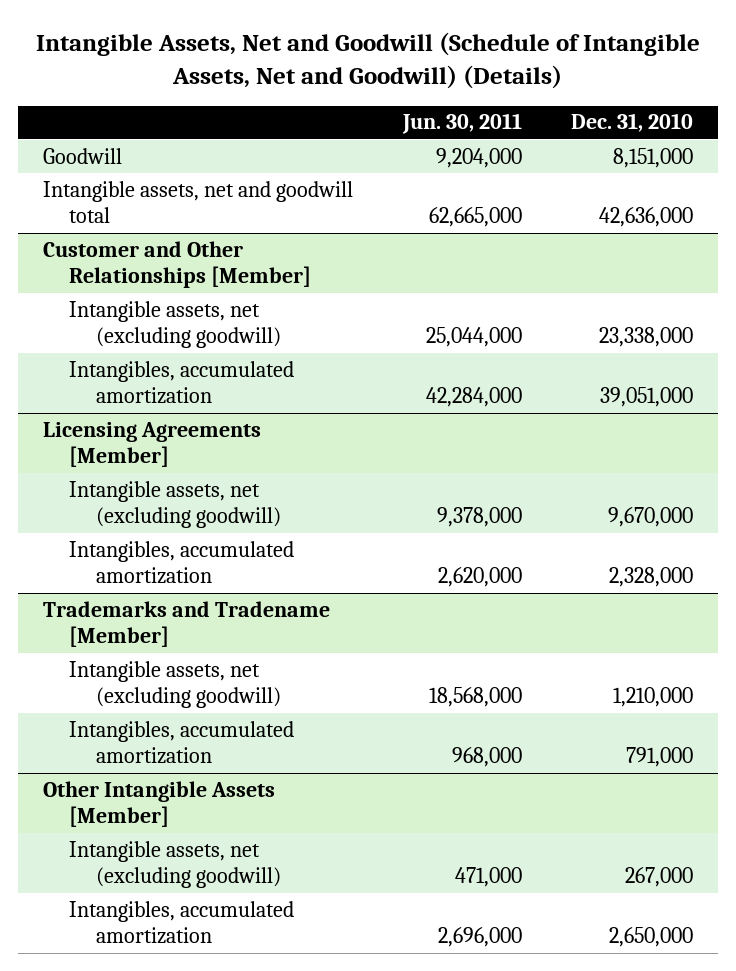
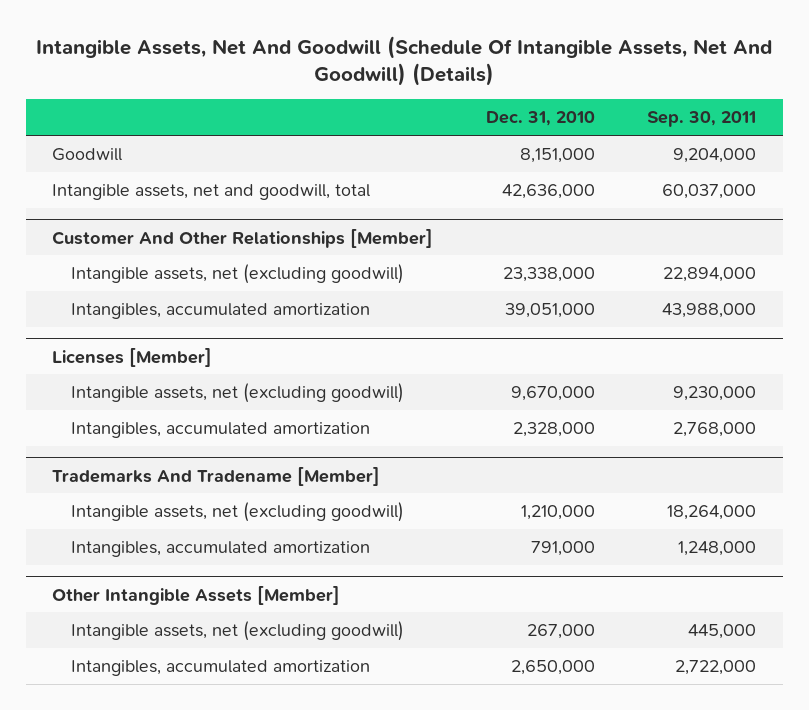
- Intangible Assets, Net and Goodwill (Schedule of Intangible Assets, Net and Goodwill) (Details)
+ Intangible Assets, Net And Goodwill (Schedule Of Intangible Assets, Net And Goodwill) (Details)
- | Jun. 30, 2011 | Dec. 31, 2010
+ | Dec. 31, 2010 | Sep. 30, 2011
- Intangible assets, net and goodwill total | 62,665,000 | 42,636,000
- Customer and Other Relationships [Member]
+ Intangible assets, net and goodwill, total | 42,636,000 | 60,037,000
+ Customer And Other Relationships [Member]
- Licensing Agreements [Member]
+ Licenses [Member]
- Trademarks and Tradename [Member]
+ Trademarks And Tradename [Member]

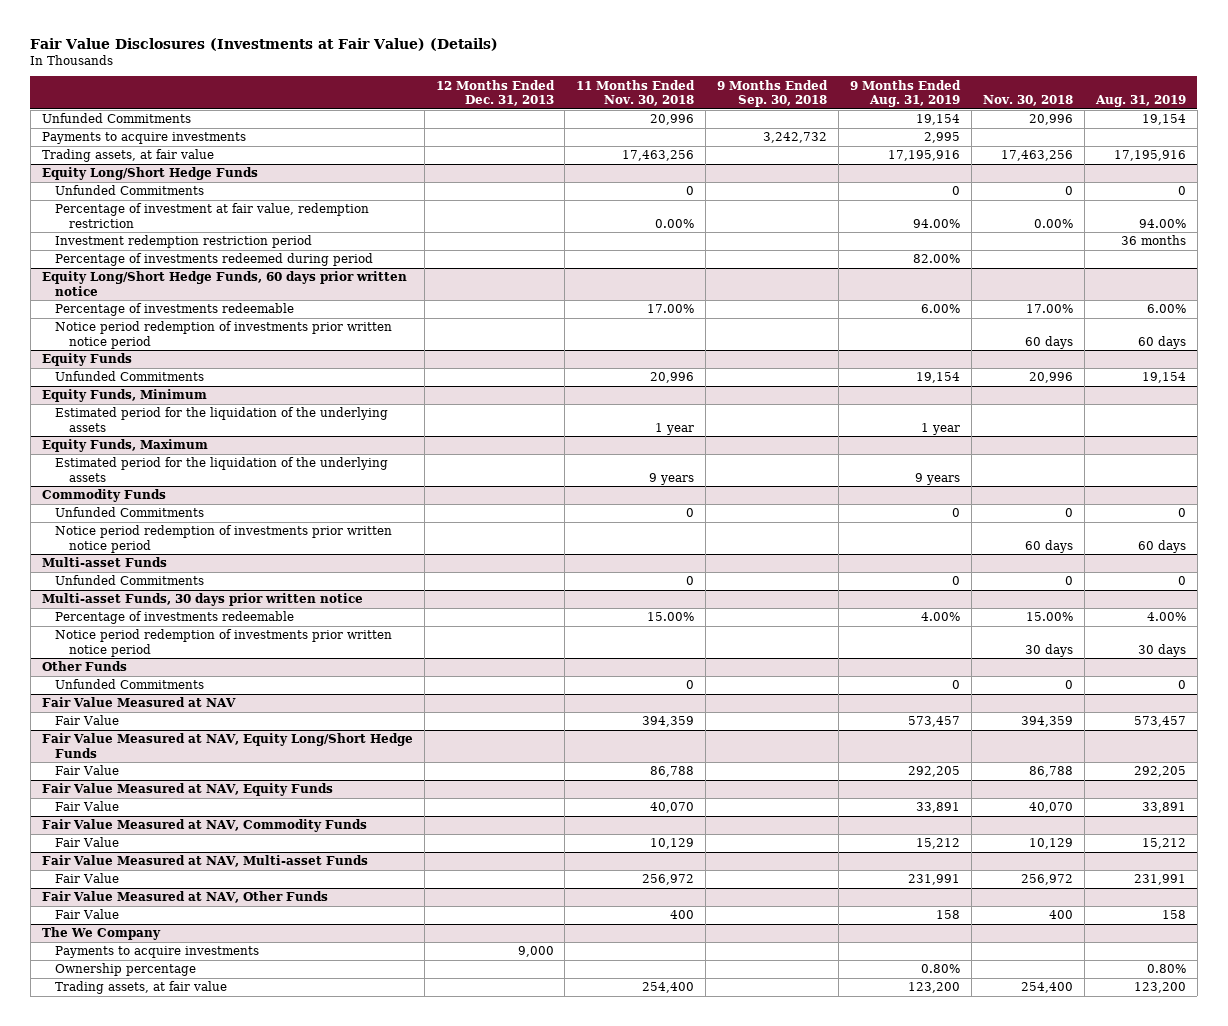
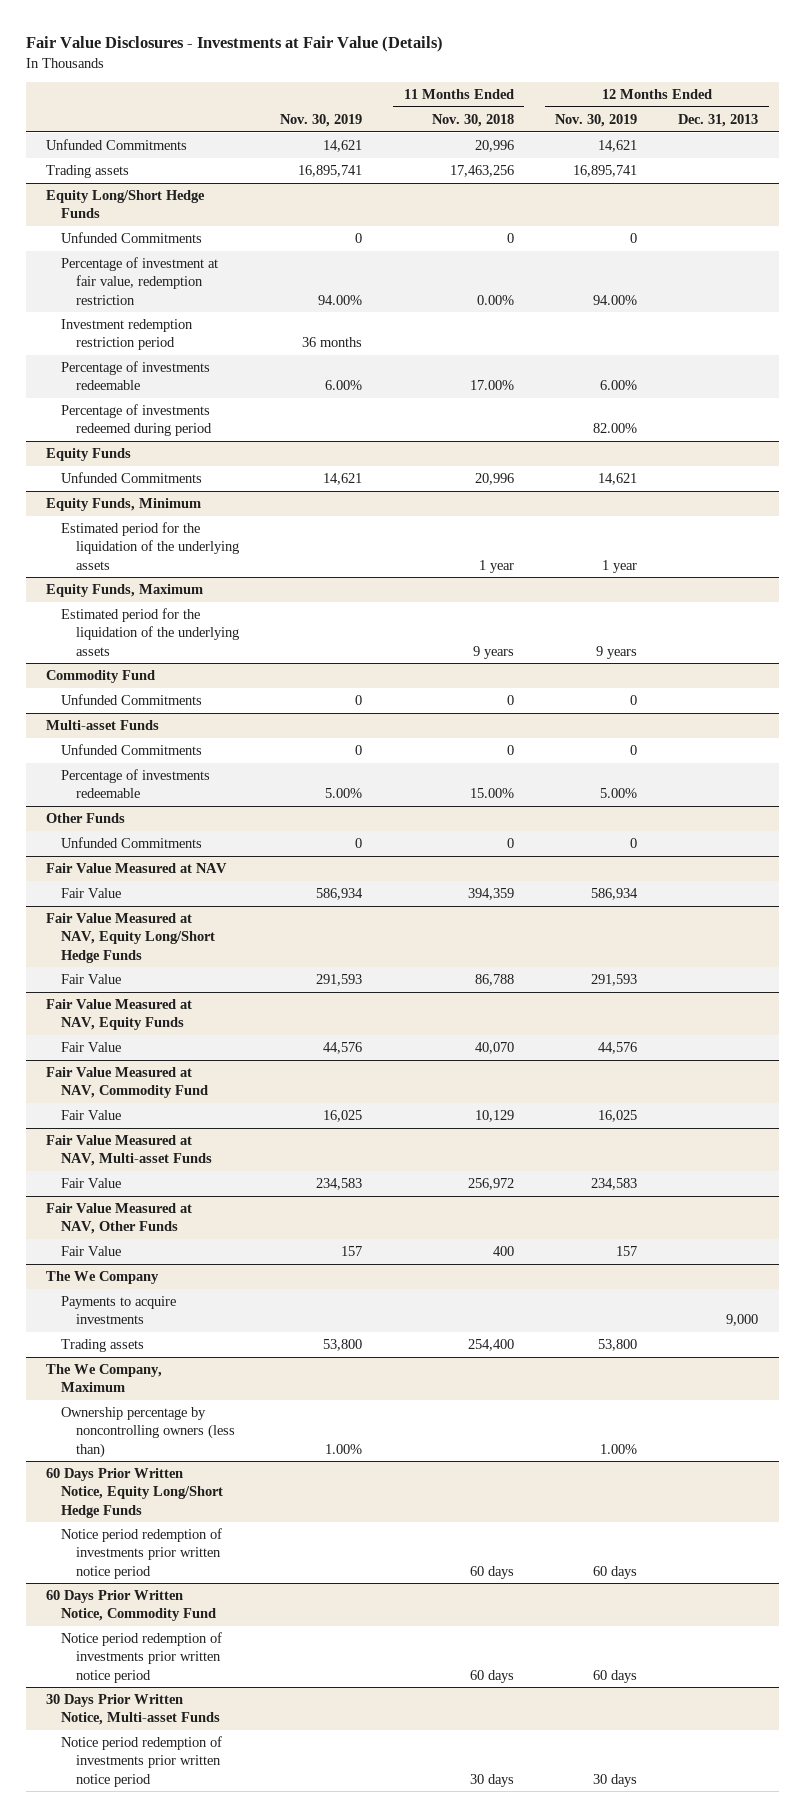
- Fair Value Disclosures (Investments at Fair Value) (Details)
+ Fair Value Disclosures - Investments at Fair Value (Details)
- | 12 Months Ended Dec. 31, 2013 | 11 Months Ended Nov. 30, 2018 | 9 Months Ended Sep. 30, 2018 | 9 Months Ended Aug. 31, 2019 | Nov. 30, 2018 | Aug. 31, 2019
+ | Nov. 30, 2019 | 11 Months Ended Nov. 30, 2018 | 12 Months Ended Nov. 30, 2019 | 12 Months Ended Dec. 31, 2013
- Payments to acquire investments | | | 3,242,732 | 2,995 | |
- Trading assets, at fair value | | 17,463,256 | | 17,195,916 | 17,463,256 | 17,195,916
+ Trading assets | 16,895,741 | 17,463,256 | 16,895,741 |
- Equity Long/Short Hedge Funds, 60 days prior written notice
- Notice period redemption of investments prior written notice period | | | | | 60 days | 60 days
@ Equity Long/Short Hedge Funds
moved down: Percentage of investments redeemed during period | | | 82.00% |
- Commodity Funds
+ Commodity Fund
- Notice period redemption of investments prior written notice period | | | | | 60 days | 60 days
- Multi-asset Funds, 30 days prior written notice
- Notice period redemption of investments prior written notice period | | | | | 30 days | 30 days
- Fair Value Measured at NAV, Commodity Funds
+ Fair Value Measured at NAV, Commodity Fund
@ The We Company
- Ownership percentage | | | | 0.80% | | 0.80%
- Trading assets, at fair value | | 254,400 | | 123,200 | 254,400 | 123,200
+ Trading assets | 53,800 | 254,400 | 53,800 |
+ The We Company, Maximum
+ Ownership percentage by noncontrolling owners (less than) | 1.00% | | 1.00% |
+ 60 Days Prior Written Notice, Equity Long/Short Hedge Funds
+ Notice period redemption of investments prior written notice period | | 60 days | 60 days |
+ 60 Days Prior Written Notice, Commodity Fund
+ Notice period redemption of investments prior written notice period | | 60 days | 60 days |
+ 30 Days Prior Written Notice, Multi-asset Funds
+ Notice period redemption of investments prior written notice period | | 30 days | 30 days |

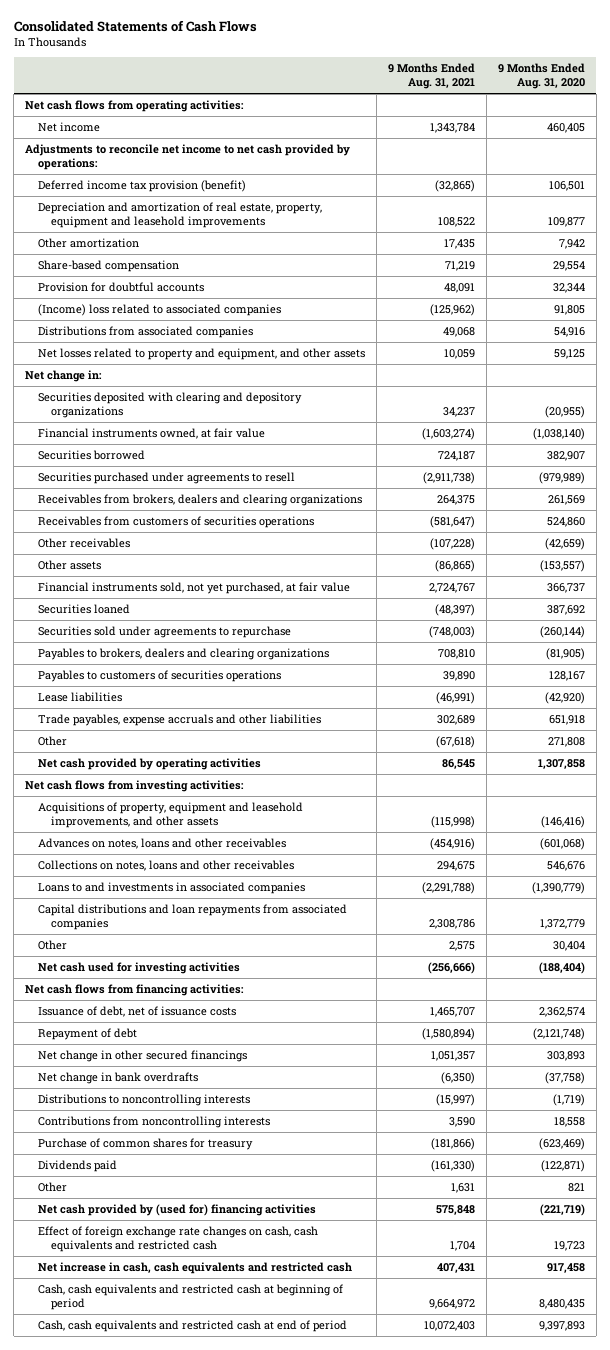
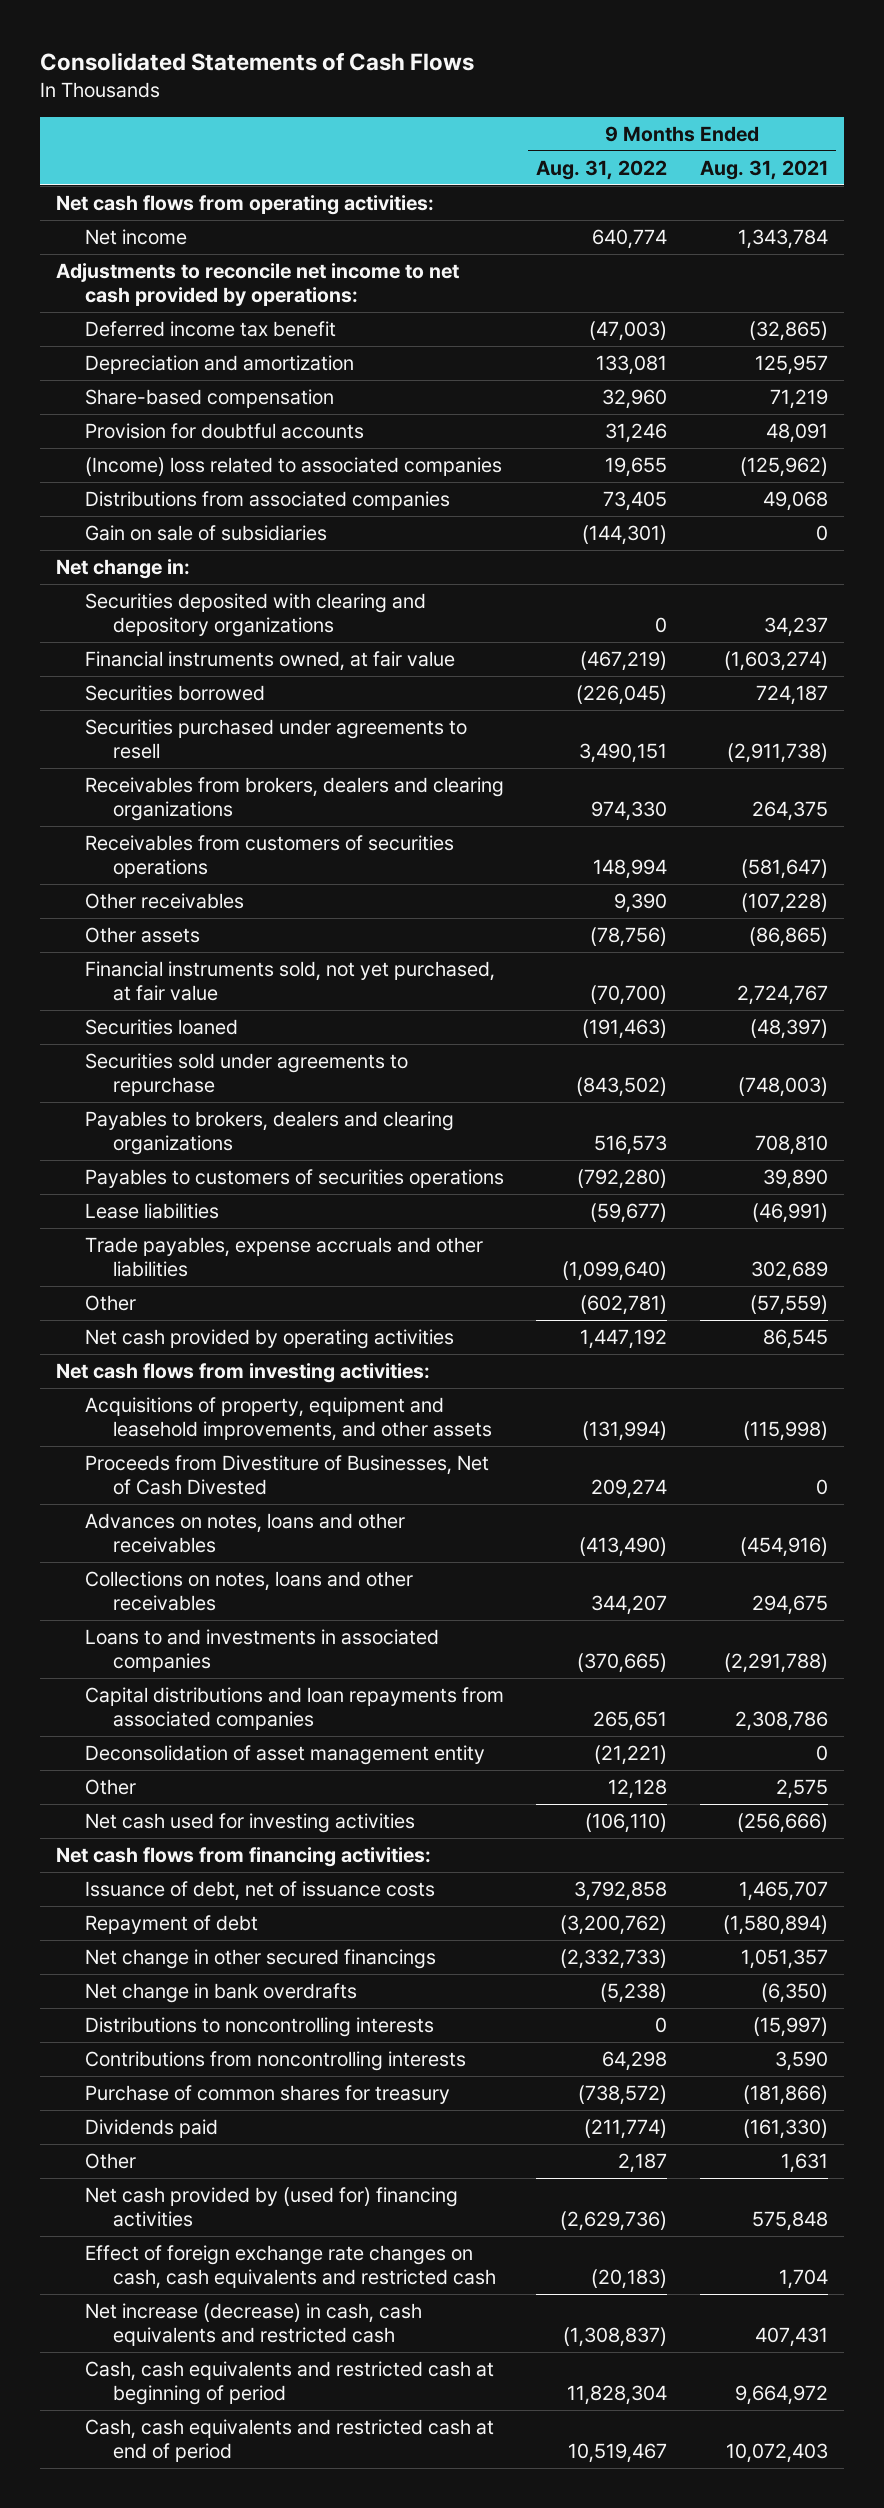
- | 9 Months Ended Aug. 31, 2021 | 9 Months Ended Aug. 31, 2020
+ | 9 Months Ended Aug. 31, 2022 | 9 Months Ended Aug. 31, 2021
- Deferred income tax provision (benefit) | (32,865) | 106,501
- Depreciation and amortization of real estate, property, equipment and leasehold improvements | 108,522 | 109,877
- Other amortization | 17,435 | 7,942
+ Deferred income tax benefit | (47,003) | (32,865)
+ Depreciation and amortization | 133,081 | 125,957
- Net losses related to property and equipment, and other assets | 10,059 | 59,125
+ Gain on sale of subsidiaries | (144,301) | 0
- Other | (67,618) | 271,808
+ Other | (602,781) | (57,559)
+ Proceeds from Divestiture of Businesses, Net of Cash Divested | 209,274 | 0
+ Deconsolidation of asset management entity | (21,221) | 0
- Net increase in cash, cash equivalents and restricted cash | 407,431 | 917,458
+ Net increase (decrease) in cash, cash equivalents and restricted cash | (1,308,837) | 407,431

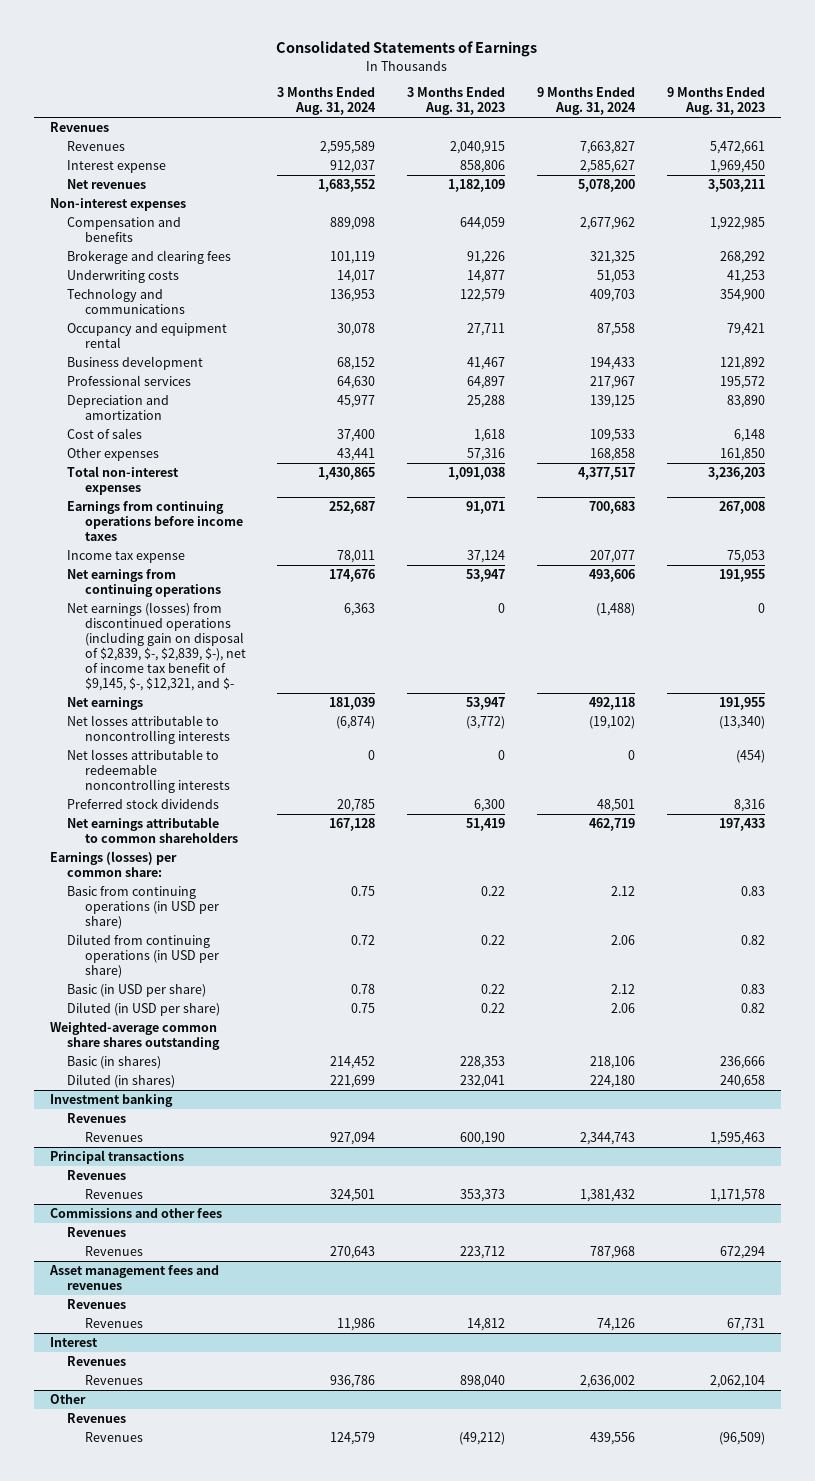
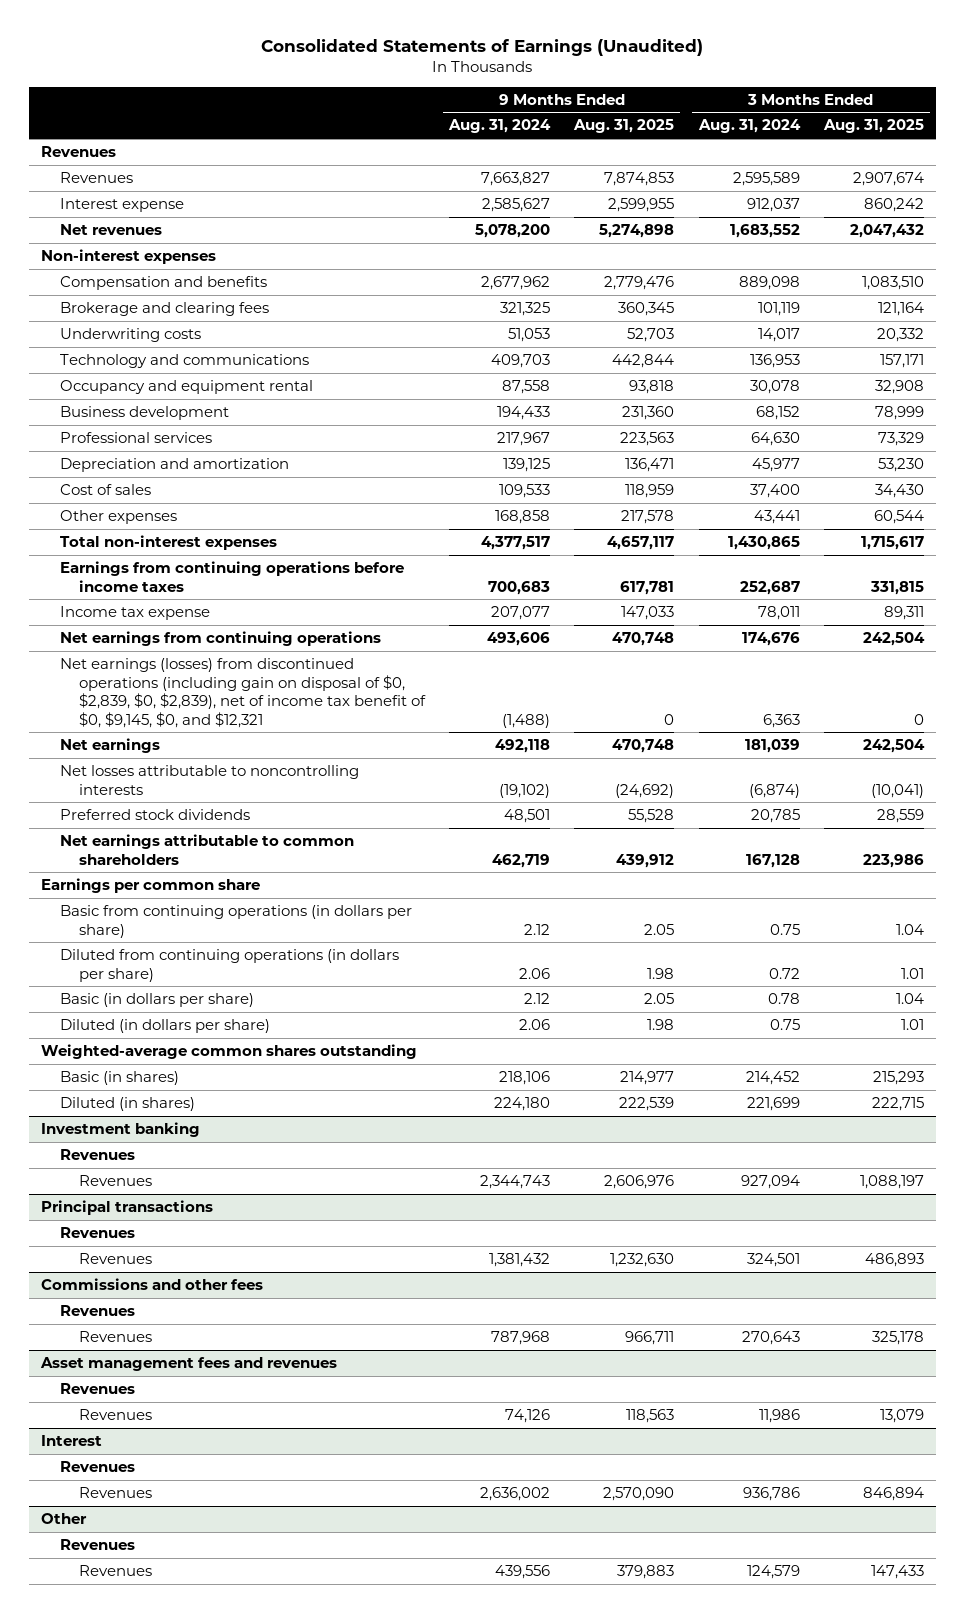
- Consolidated Statements of Earnings
+ Consolidated Statements of Earnings (Unaudited)
- | 3 Months Ended Aug. 31, 2024 | 3 Months Ended Aug. 31, 2023 | 9 Months Ended Aug. 31, 2024 | 9 Months Ended Aug. 31, 2023
+ | 9 Months Ended Aug. 31, 2024 | 9 Months Ended Aug. 31, 2025 | 3 Months Ended Aug. 31, 2024 | 3 Months Ended Aug. 31, 2025
- Net earnings (losses) from discontinued operations (including gain on disposal of $2,839, $-, $2,839, $-), net of income tax benefit of $9,145, $-, $12,321, and $- | 6,363 | 0 | (1,488) | 0
+ Net earnings (losses) from discontinued operations (including gain on disposal of $0, $2,839, $0, $2,839), net of income tax benefit of $0, $9,145, $0, and $12,321 | (1,488) | 0 | 6,363 | 0
- Net losses attributable to redeemable noncontrolling interests | 0 | 0 | 0 | (454)
- Earnings (losses) per common share:
- Basic from continuing operations (in USD per share) | 0.75 | 0.22 | 2.12 | 0.83
- Diluted from continuing operations (in USD per share) | 0.72 | 0.22 | 2.06 | 0.82
- Basic (in USD per share) | 0.78 | 0.22 | 2.12 | 0.83
- Diluted (in USD per share) | 0.75 | 0.22 | 2.06 | 0.82
- Weighted-average common share shares outstanding
+ Earnings per common share
+ Basic from continuing operations (in dollars per share) | 2.12 | 2.05 | 0.75 | 1.04
+ Diluted from continuing operations (in dollars per share) | 2.06 | 1.98 | 0.72 | 1.01
+ Basic (in dollars per share) | 2.12 | 2.05 | 0.78 | 1.04
+ Diluted (in dollars per share) | 2.06 | 1.98 | 0.75 | 1.01
+ Weighted-average common shares outstanding

